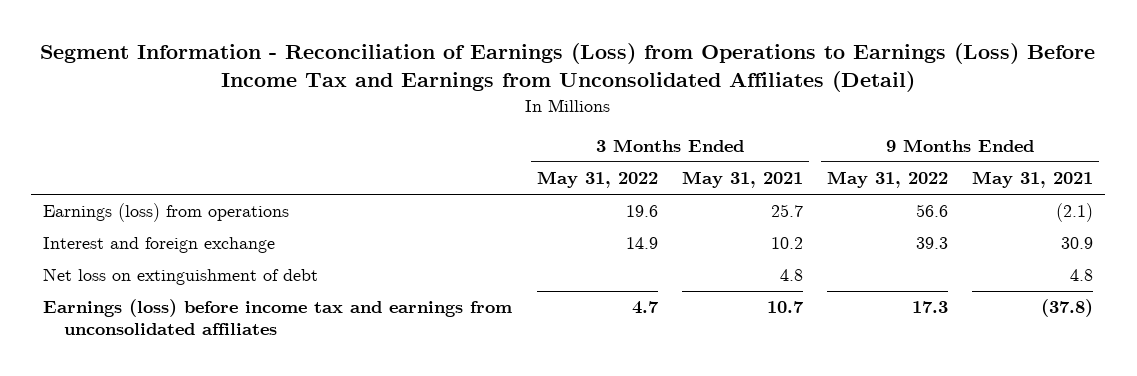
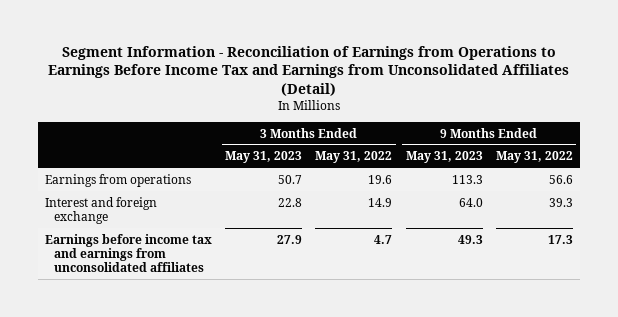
- Segment Information - Reconciliation of Earnings (Loss) from Operations to Earnings (Loss) Before Income Tax and Earnings from Unconsolidated Affiliates (Detail)
+ Segment Information - Reconciliation of Earnings from Operations to Earnings Before Income Tax and Earnings from Unconsolidated Affiliates (Detail)
- | 3 Months Ended May 31, 2022 | 3 Months Ended May 31, 2021 | 9 Months Ended May 31, 2022 | 9 Months Ended May 31, 2021
+ | 3 Months Ended May 31, 2023 | 3 Months Ended May 31, 2022 | 9 Months Ended May 31, 2023 | 9 Months Ended May 31, 2022
- Earnings (loss) from operations | 19.6 | 25.7 | 56.6 | (2.1)
+ Earnings from operations | 50.7 | 19.6 | 113.3 | 56.6
- Net loss on extinguishment of debt | | 4.8 | | 4.8
- Earnings (loss) before income tax and earnings from unconsolidated affiliates | 4.7 | 10.7 | 17.3 | (37.8)
+ Earnings before income tax and earnings from unconsolidated affiliates | 27.9 | 4.7 | 49.3 | 17.3

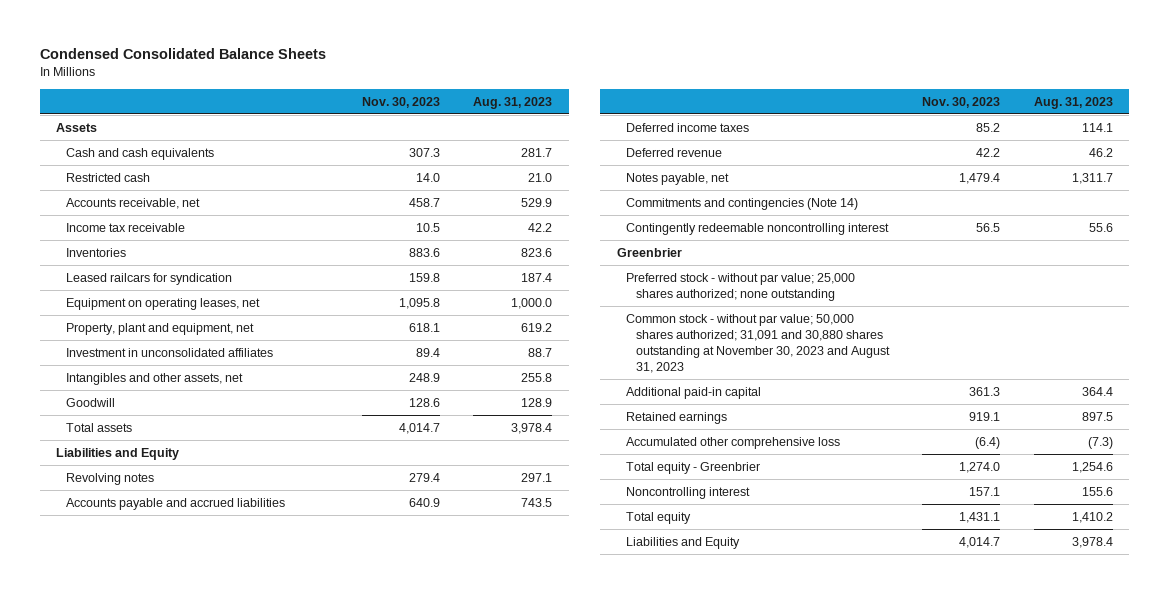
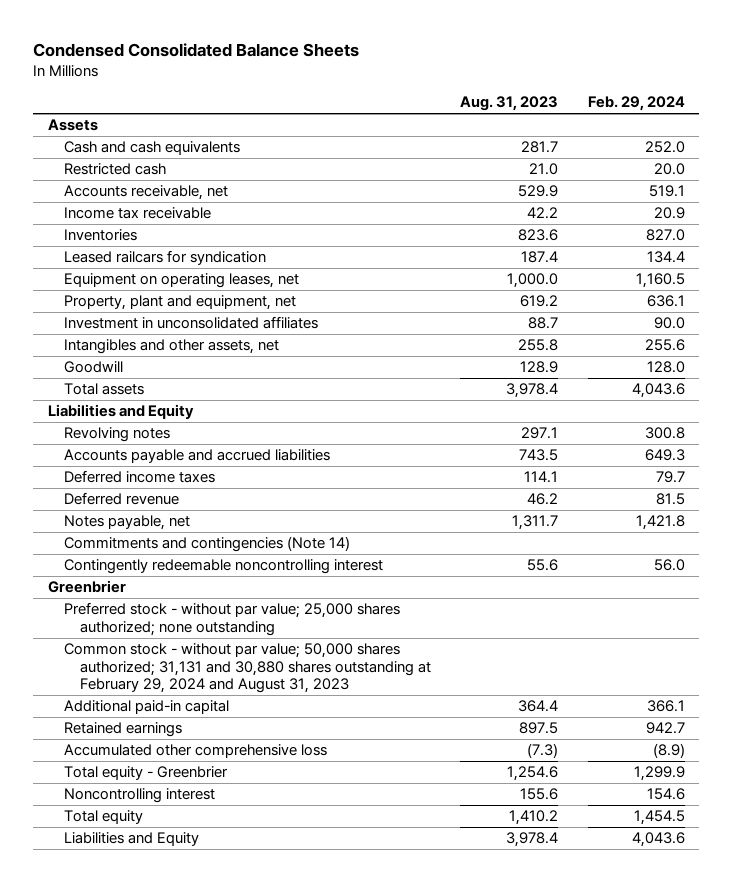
- | Nov. 30, 2023 | Aug. 31, 2023
+ | Aug. 31, 2023 | Feb. 29, 2024
- Common stock - without par value; 50,000 shares authorized; 31,091 and 30,880 shares outstanding at November 30, 2023 and August 31, 2023
+ Common stock - without par value; 50,000 shares authorized; 31,131 and 30,880 shares outstanding at February 29, 2024 and August 31, 2023

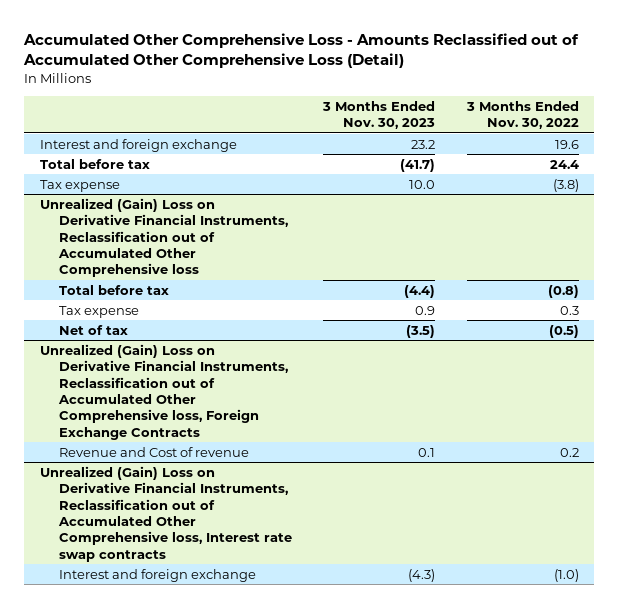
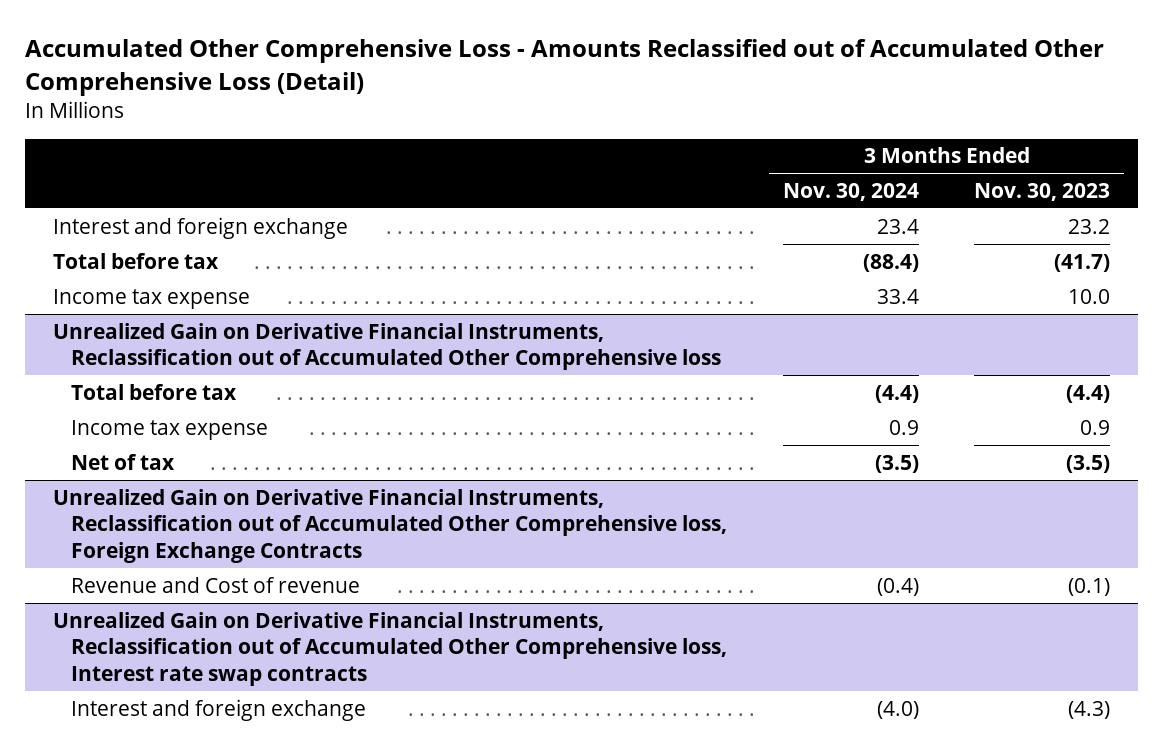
- | 3 Months Ended Nov. 30, 2023 | 3 Months Ended Nov. 30, 2022
+ | 3 Months Ended Nov. 30, 2024 | 3 Months Ended Nov. 30, 2023
- Tax expense | 10.0 | (3.8)
- Unrealized (Gain) Loss on Derivative Financial Instruments, Reclassification out of Accumulated Other Comprehensive loss
+ Income tax expense | 33.4 | 10.0
+ Unrealized Gain on Derivative Financial Instruments, Reclassification out of Accumulated Other Comprehensive loss
- Tax expense | 0.9 | 0.3
+ Income tax expense | 0.9 | 0.9
- Unrealized (Gain) Loss on Derivative Financial Instruments, Reclassification out of Accumulated Other Comprehensive loss, Foreign Exchange Contracts
- Revenue and Cost of revenue | 0.1 | 0.2
- Unrealized (Gain) Loss on Derivative Financial Instruments, Reclassification out of Accumulated Other Comprehensive loss, Interest rate swap contracts
+ Unrealized Gain on Derivative Financial Instruments, Reclassification out of Accumulated Other Comprehensive loss, Foreign Exchange Contracts
+ Revenue and Cost of revenue | (0.4) | (0.1)
+ Unrealized Gain on Derivative Financial Instruments, Reclassification out of Accumulated Other Comprehensive loss, Interest rate swap contracts

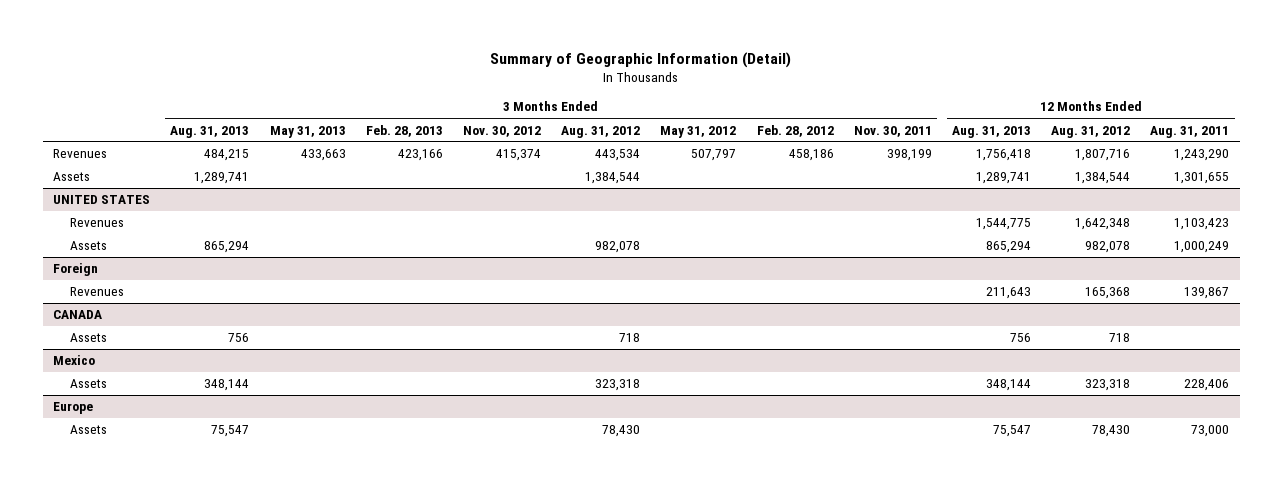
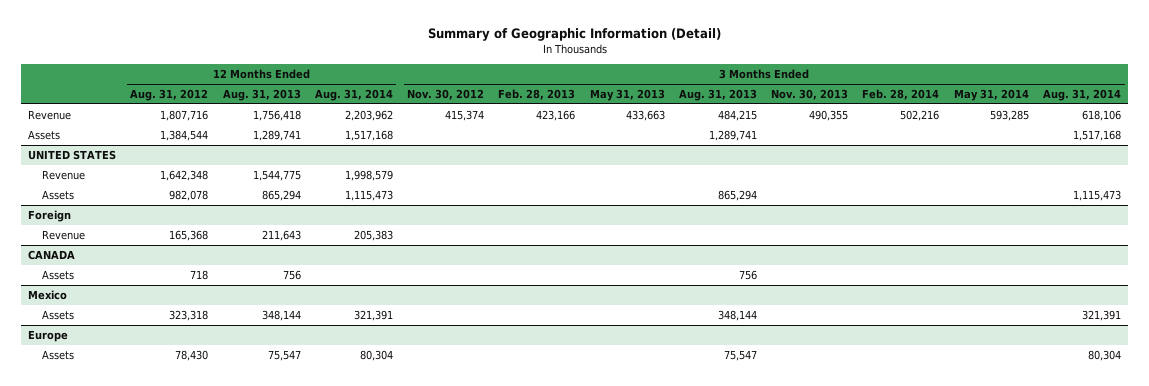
- | 3 Months Ended Aug. 31, 2013 | 3 Months Ended May 31, 2013 | 3 Months Ended Feb. 28, 2013 | 3 Months Ended Nov. 30, 2012 | 3 Months Ended Aug. 31, 2012 | 3 Months Ended May 31, 2012 | 3 Months Ended Feb. 28, 2012 | 3 Months Ended Nov. 30, 2011 | 12 Months Ended Aug. 31, 2013 | 12 Months Ended Aug. 31, 2012 | 12 Months Ended Aug. 31, 2011
+ | 12 Months Ended Aug. 31, 2012 | 12 Months Ended Aug. 31, 2013 | 12 Months Ended Aug. 31, 2014 | 3 Months Ended Nov. 30, 2012 | 3 Months Ended Feb. 28, 2013 | 3 Months Ended May 31, 2013 | 3 Months Ended Aug. 31, 2013 | 3 Months Ended Nov. 30, 2013 | 3 Months Ended Feb. 28, 2014 | 3 Months Ended May 31, 2014 | 3 Months Ended Aug. 31, 2014
- Revenues | 484,215 | 433,663 | 423,166 | 415,374 | 443,534 | 507,797 | 458,186 | 398,199 | 1,756,418 | 1,807,716 | 1,243,290
+ Revenue | 1,807,716 | 1,756,418 | 2,203,962 | 415,374 | 423,166 | 433,663 | 484,215 | 490,355 | 502,216 | 593,285 | 618,106
@ UNITED STATES
- Revenues | | | | | | | | | 1,544,775 | 1,642,348 | 1,103,423
+ Revenue | 1,642,348 | 1,544,775 | 1,998,579 | | | | | | | |
@ Foreign
- Revenues | | | | | | | | | 211,643 | 165,368 | 139,867
+ Revenue | 165,368 | 211,643 | 205,383 | | | | | | | |

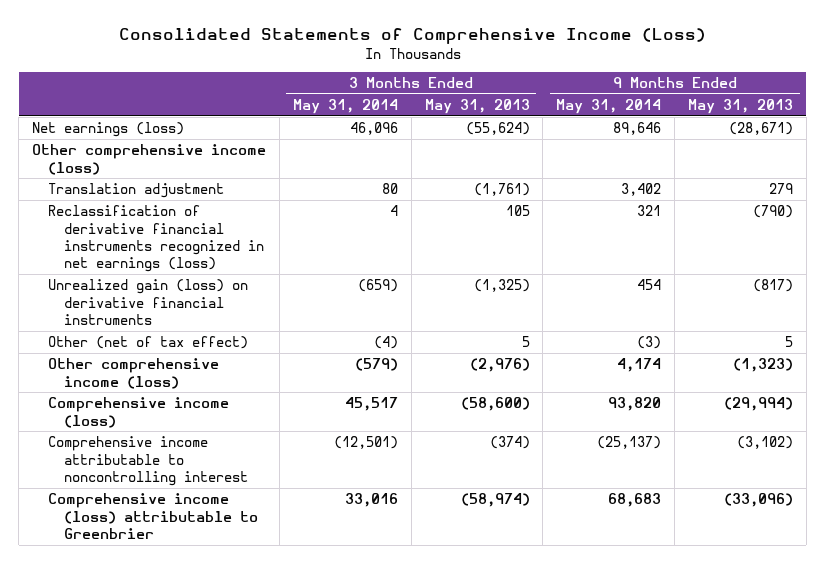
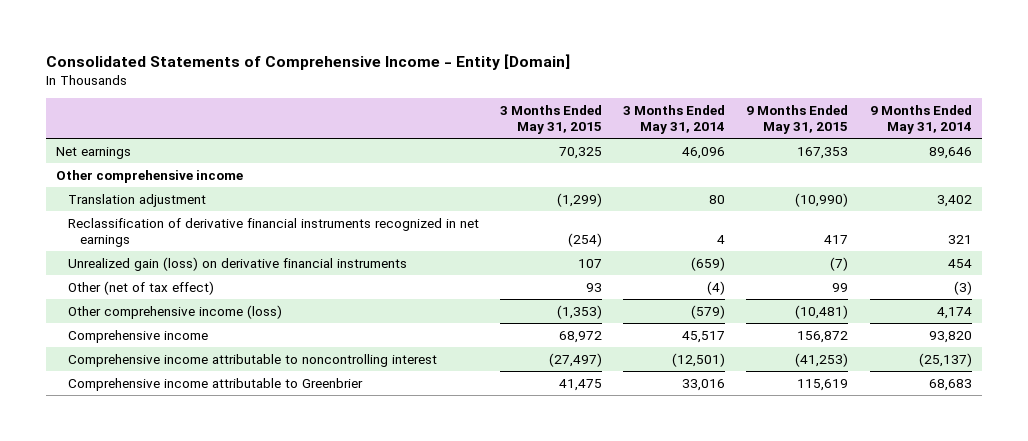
- Consolidated Statements of Comprehensive Income (Loss)
+ Consolidated Statements of Comprehensive Income - Entity [Domain]
- | 3 Months Ended May 31, 2014 | 3 Months Ended May 31, 2013 | 9 Months Ended May 31, 2014 | 9 Months Ended May 31, 2013
+ | 3 Months Ended May 31, 2015 | 3 Months Ended May 31, 2014 | 9 Months Ended May 31, 2015 | 9 Months Ended May 31, 2014
- Net earnings (loss) | 46,096 | (55,624) | 89,646 | (28,671)
- Other comprehensive income (loss)
+ Net earnings | 70,325 | 46,096 | 167,353 | 89,646
+ Other comprehensive income
- Reclassification of derivative financial instruments recognized in net earnings (loss) | 4 | 105 | 321 | (790)
+ Reclassification of derivative financial instruments recognized in net earnings | (254) | 4 | 417 | 321
- Comprehensive income (loss) | 45,517 | (58,600) | 93,820 | (29,994)
+ Comprehensive income | 68,972 | 45,517 | 156,872 | 93,820
- Comprehensive income (loss) attributable to Greenbrier | 33,016 | (58,974) | 68,683 | (33,096)
+ Comprehensive income attributable to Greenbrier | 41,475 | 33,016 | 115,619 | 68,683

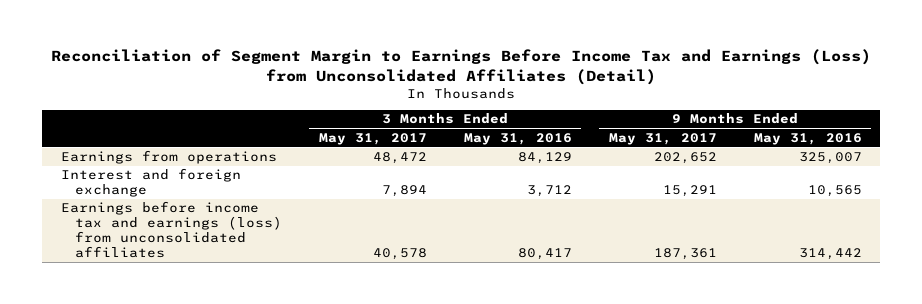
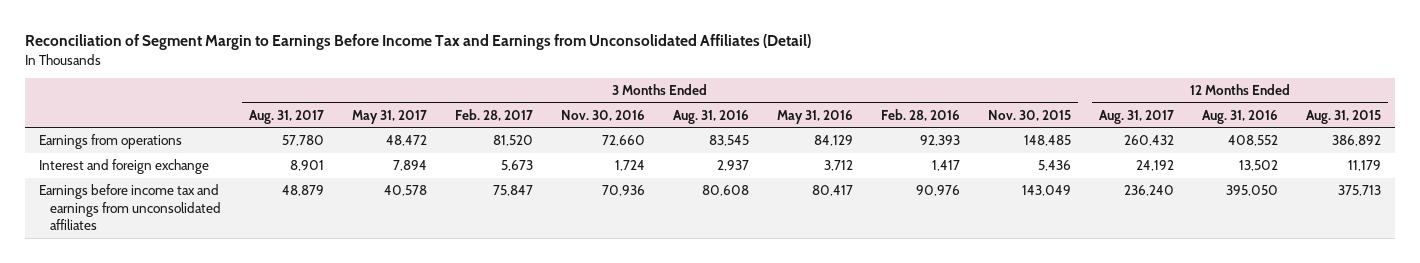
- Reconciliation of Segment Margin to Earnings Before Income Tax and Earnings (Loss) from Unconsolidated Affiliates (Detail)
+ Reconciliation of Segment Margin to Earnings Before Income Tax and Earnings from Unconsolidated Affiliates (Detail)
- | 3 Months Ended May 31, 2017 | 3 Months Ended May 31, 2016 | 9 Months Ended May 31, 2017 | 9 Months Ended May 31, 2016
+ | 3 Months Ended Aug. 31, 2017 | 3 Months Ended May 31, 2017 | 3 Months Ended Feb. 28, 2017 | 3 Months Ended Nov. 30, 2016 | 3 Months Ended Aug. 31, 2016 | 3 Months Ended May 31, 2016 | 3 Months Ended Feb. 28, 2016 | 3 Months Ended Nov. 30, 2015 | 12 Months Ended Aug. 31, 2017 | 12 Months Ended Aug. 31, 2016 | 12 Months Ended Aug. 31, 2015
- Earnings before income tax and earnings (loss) from unconsolidated affiliates | 40,578 | 80,417 | 187,361 | 314,442
+ Earnings before income tax and earnings from unconsolidated affiliates | 48,879 | 40,578 | 75,847 | 70,936 | 80,608 | 80,417 | 90,976 | 143,049 | 236,240 | 395,050 | 375,713

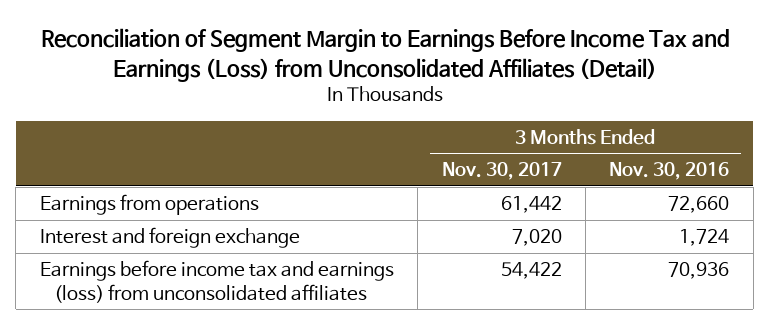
- Reconciliation of Segment Margin to Earnings Before Income Tax and Earnings from Unconsolidated Affiliates (Detail)
+ Reconciliation of Segment Margin to Earnings Before Income Tax and Earnings (Loss) from Unconsolidated Affiliates (Detail)
- | 3 Months Ended Aug. 31, 2017 | 3 Months Ended May 31, 2017 | 3 Months Ended Feb. 28, 2017 | 3 Months Ended Nov. 30, 2016 | 3 Months Ended Aug. 31, 2016 | 3 Months Ended May 31, 2016 | 3 Months Ended Feb. 28, 2016 | 3 Months Ended Nov. 30, 2015 | 12 Months Ended Aug. 31, 2017 | 12 Months Ended Aug. 31, 2016 | 12 Months Ended Aug. 31, 2015
+ | 3 Months Ended Nov. 30, 2017 | 3 Months Ended Nov. 30, 2016
- Earnings before income tax and earnings from unconsolidated affiliates | 48,879 | 40,578 | 75,847 | 70,936 | 80,608 | 80,417 | 90,976 | 143,049 | 236,240 | 395,050 | 375,713
+ Earnings before income tax and earnings (loss) from unconsolidated affiliates | 54,422 | 70,936

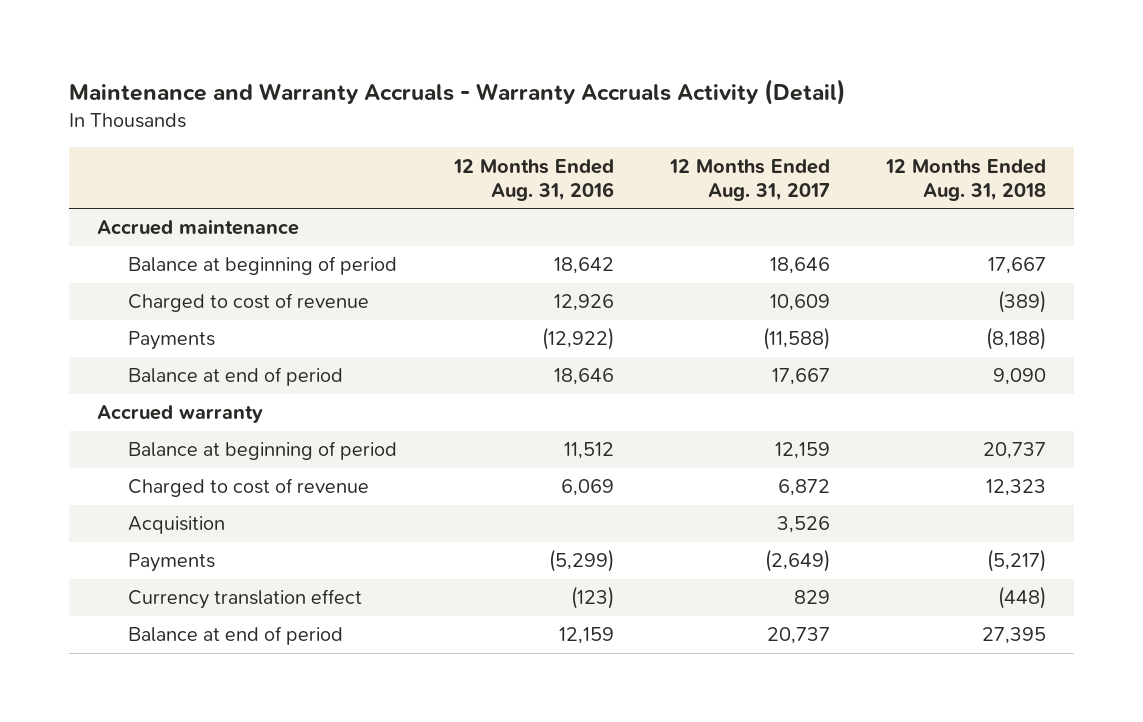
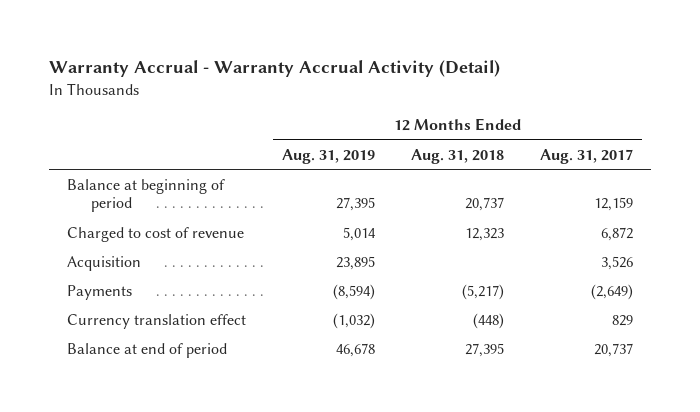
- Maintenance and Warranty Accruals - Warranty Accruals Activity (Detail)
+ Warranty Accrual - Warranty Accrual Activity (Detail)
- | 12 Months Ended Aug. 31, 2016 | 12 Months Ended Aug. 31, 2017 | 12 Months Ended Aug. 31, 2018
+ | 12 Months Ended Aug. 31, 2019 | 12 Months Ended Aug. 31, 2018 | 12 Months Ended Aug. 31, 2017
- Accrued maintenance
- Balance at beginning of period | 18,642 | 18,646 | 17,667
- Charged to cost of revenue | 12,926 | 10,609 | (389)
- Payments | (12,922) | (11,588) | (8,188)
- Balance at end of period | 18,646 | 17,667 | 9,090
- Accrued warranty

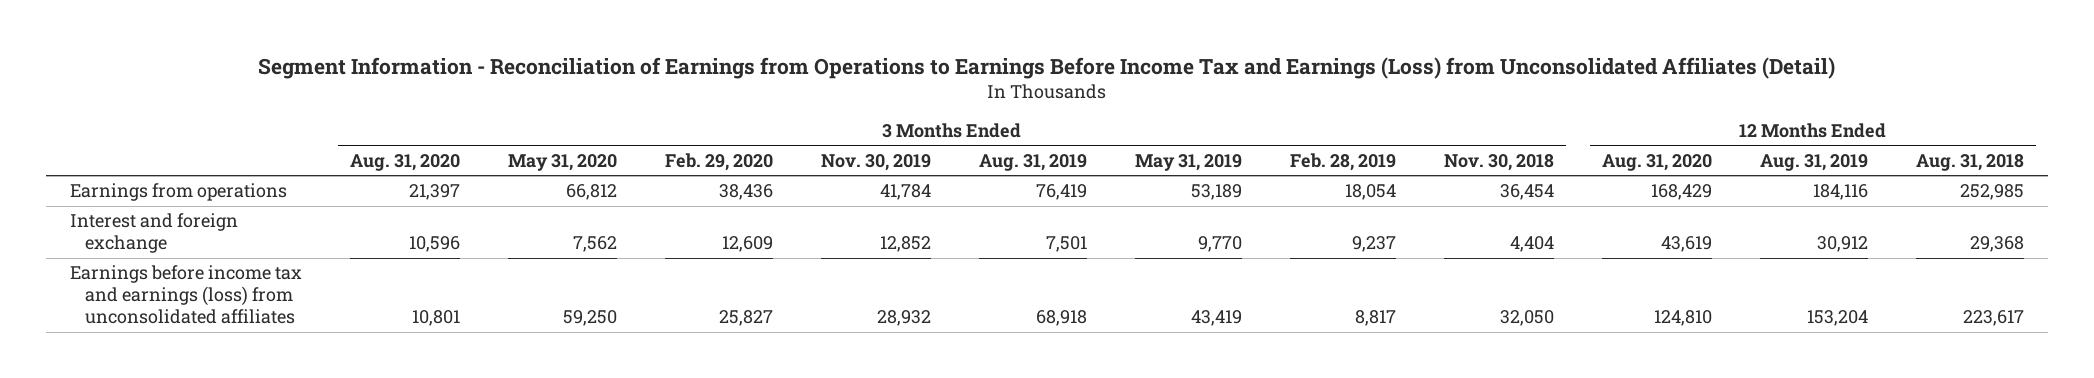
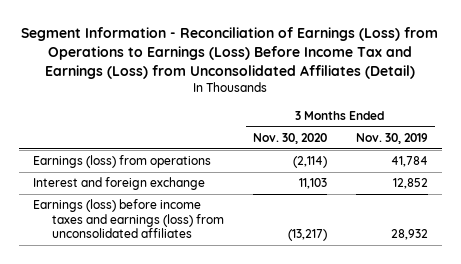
- Segment Information - Reconciliation of Earnings from Operations to Earnings Before Income Tax and Earnings (Loss) from Unconsolidated Affiliates (Detail)
+ Segment Information - Reconciliation of Earnings (Loss) from Operations to Earnings (Loss) Before Income Tax and Earnings (Loss) from Unconsolidated Affiliates (Detail)
- | 3 Months Ended Aug. 31, 2020 | 3 Months Ended May 31, 2020 | 3 Months Ended Feb. 29, 2020 | 3 Months Ended Nov. 30, 2019 | 3 Months Ended Aug. 31, 2019 | 3 Months Ended May 31, 2019 | 3 Months Ended Feb. 28, 2019 | 3 Months Ended Nov. 30, 2018 | 12 Months Ended Aug. 31, 2020 | 12 Months Ended Aug. 31, 2019 | 12 Months Ended Aug. 31, 2018
+ | 3 Months Ended Nov. 30, 2020 | 3 Months Ended Nov. 30, 2019
- Earnings from operations | 21,397 | 66,812 | 38,436 | 41,784 | 76,419 | 53,189 | 18,054 | 36,454 | 168,429 | 184,116 | 252,985
+ Earnings (loss) from operations | (2,114) | 41,784
- Earnings before income tax and earnings (loss) from unconsolidated affiliates | 10,801 | 59,250 | 25,827 | 28,932 | 68,918 | 43,419 | 8,817 | 32,050 | 124,810 | 153,204 | 223,617
+ Earnings (loss) before income taxes and earnings (loss) from unconsolidated affiliates | (13,217) | 28,932

